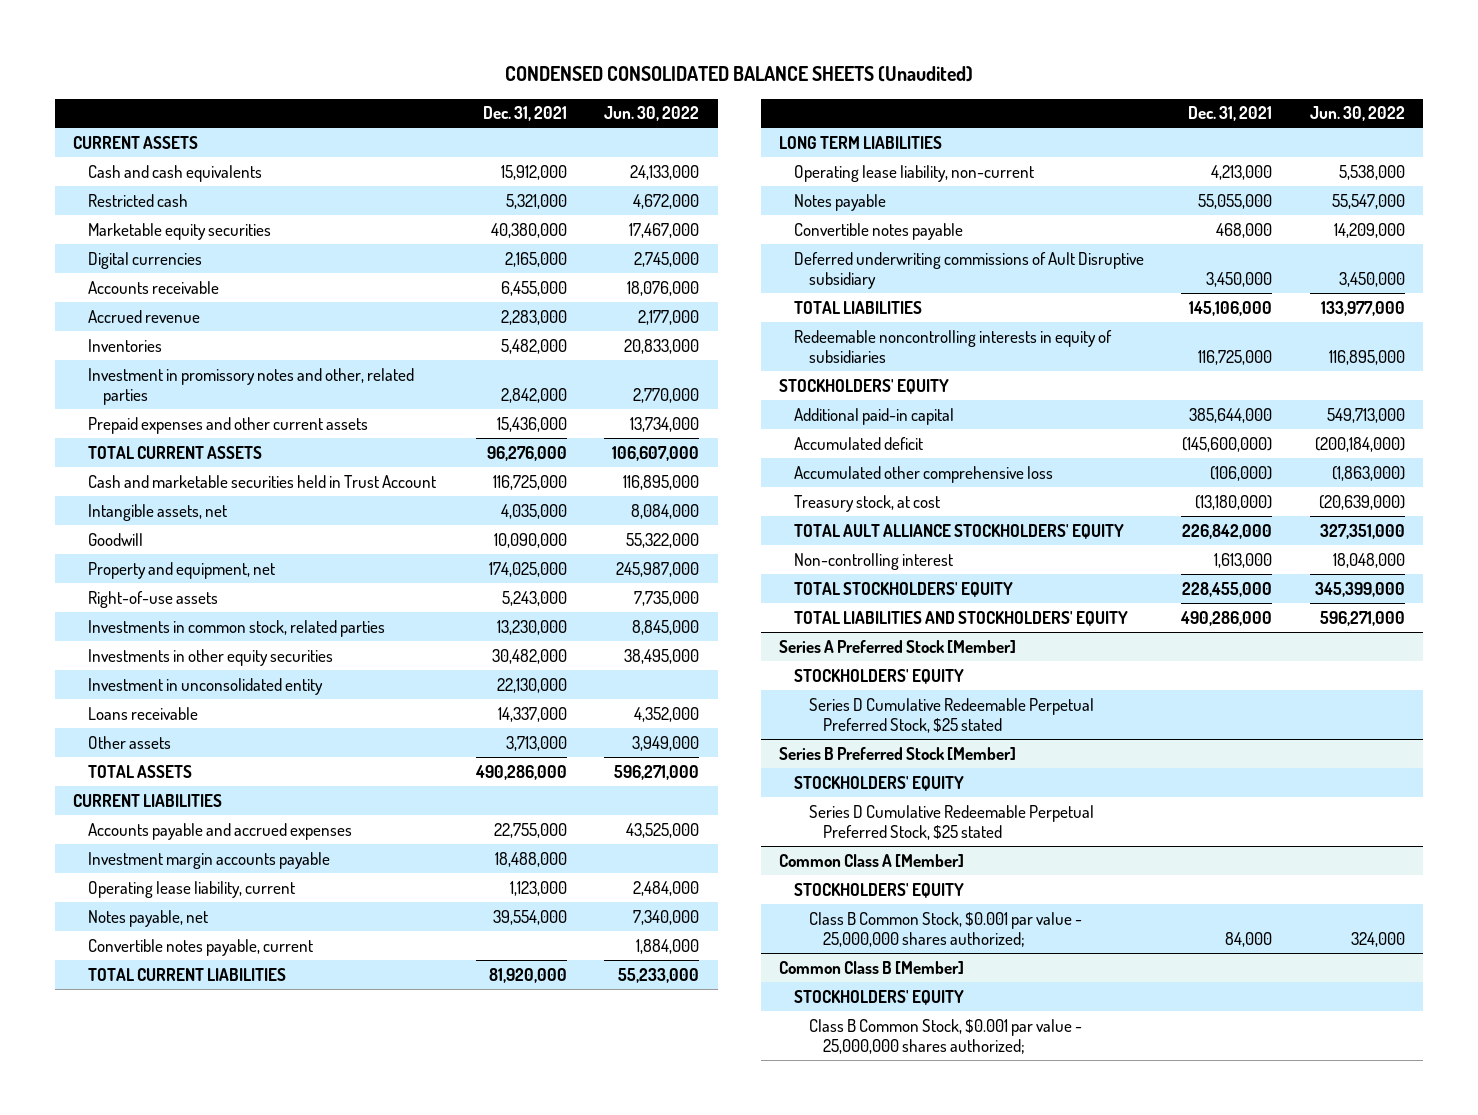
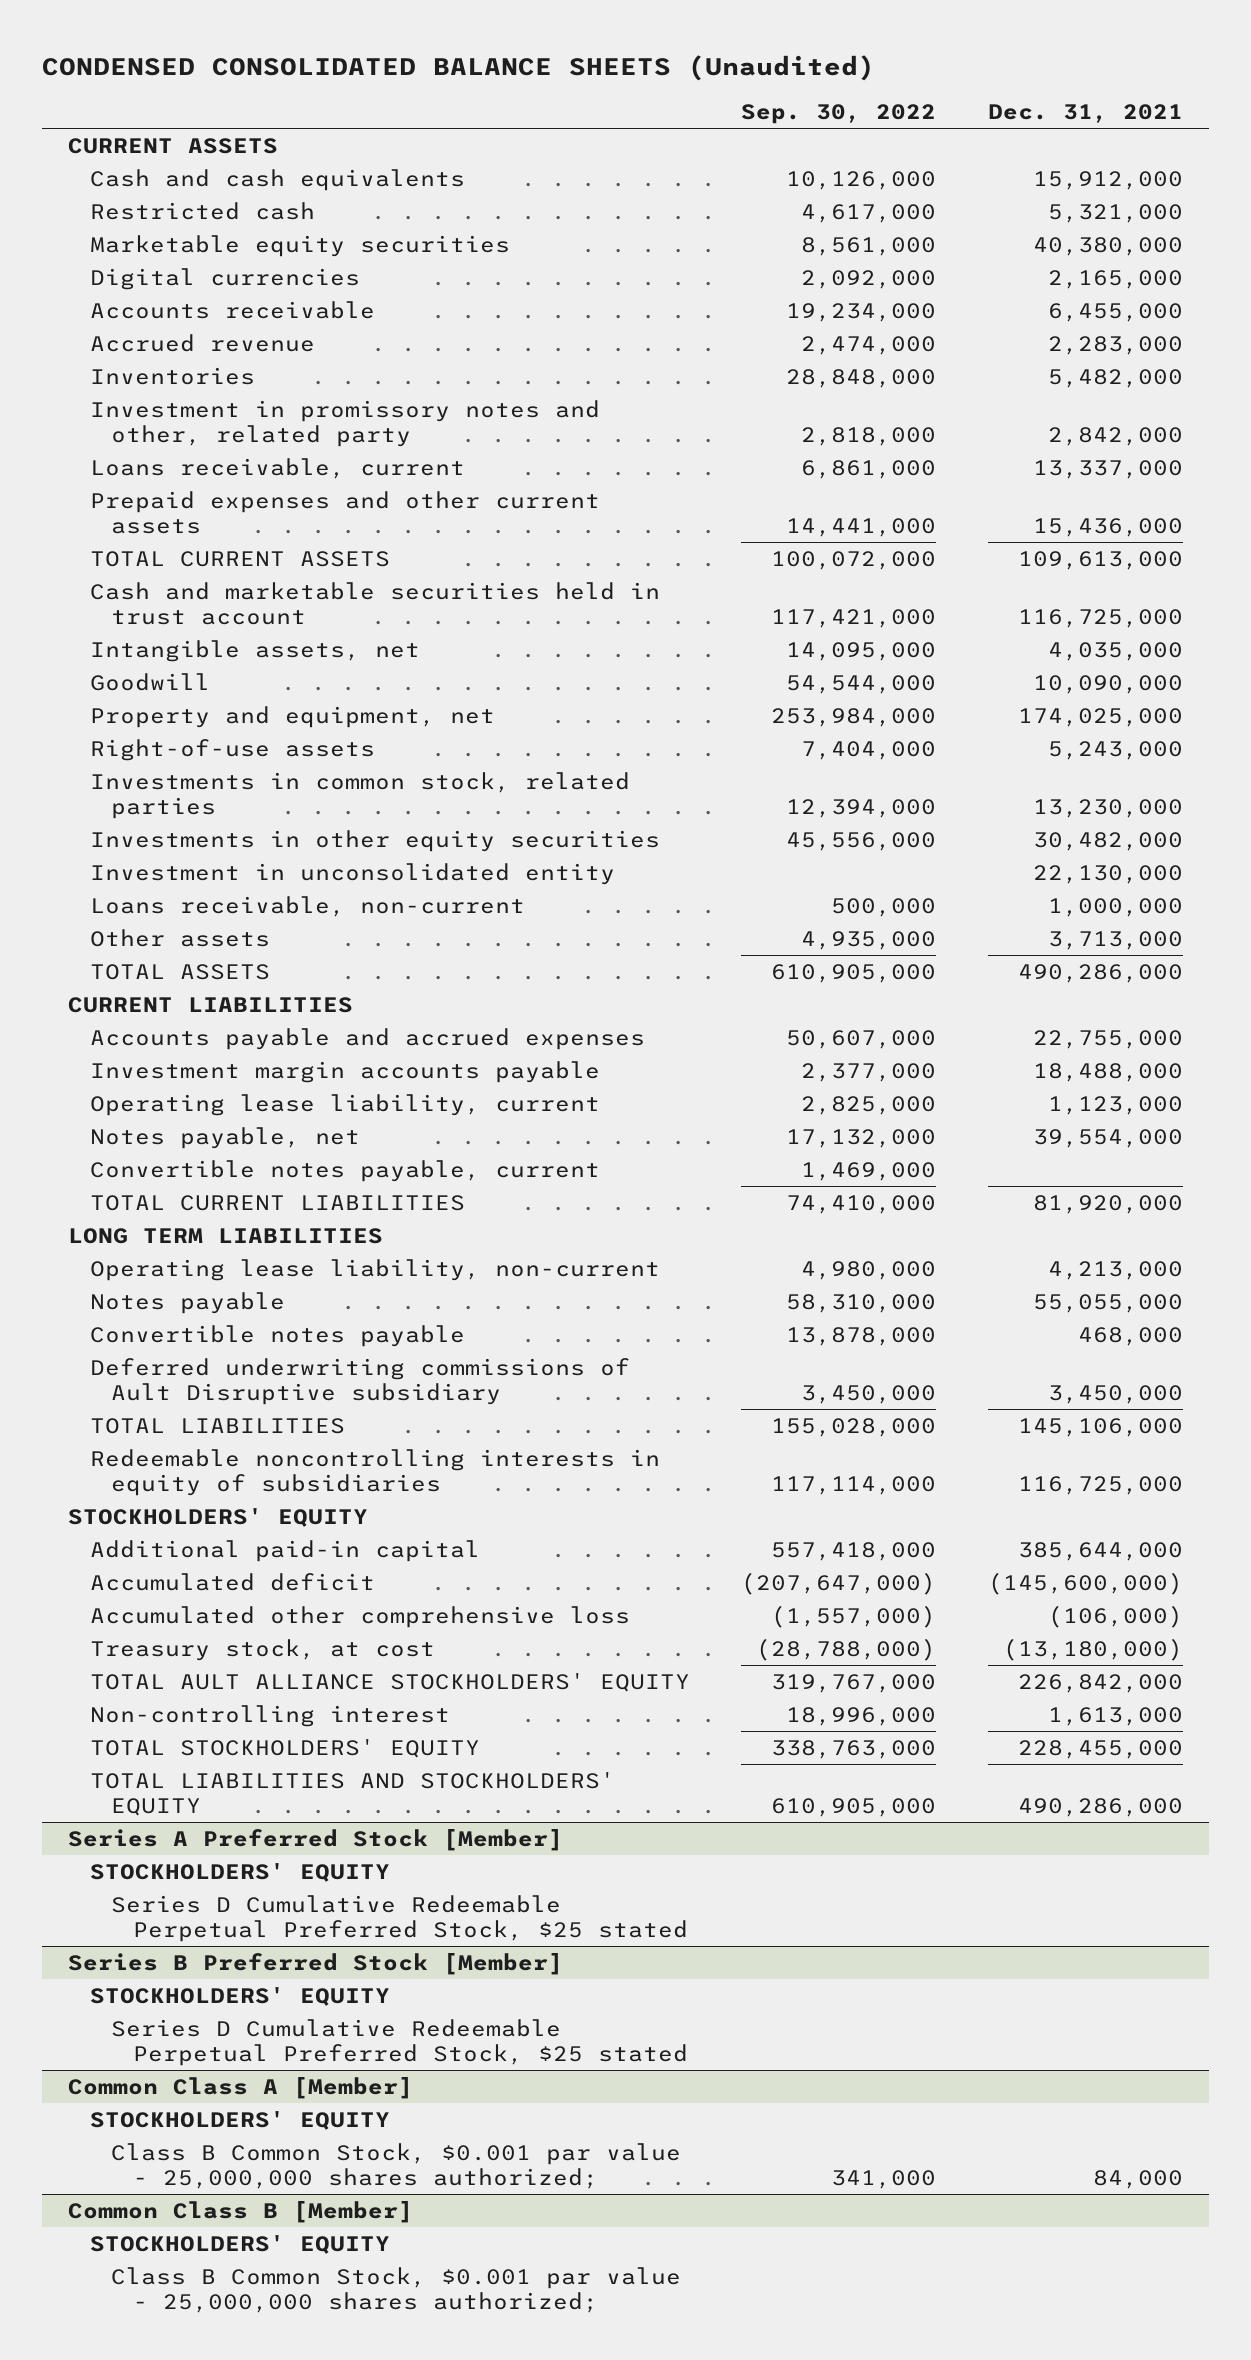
- | Dec. 31, 2021 | Jun. 30, 2022
+ | Sep. 30, 2022 | Dec. 31, 2021
- Investment in promissory notes and other, related parties | 2,842,000 | 2,770,000
+ Investment in promissory notes and other, related party | 2,818,000 | 2,842,000
+ Loans receivable, current | 6,861,000 | 13,337,000
- TOTAL CURRENT ASSETS | 96,276,000 | 106,607,000
- Cash and marketable securities held in Trust Account | 116,725,000 | 116,895,000
+ TOTAL CURRENT ASSETS | 100,072,000 | 109,613,000
+ Cash and marketable securities held in trust account | 117,421,000 | 116,725,000
- Loans receivable | 14,337,000 | 4,352,000
+ Loans receivable, non-current | 500,000 | 1,000,000

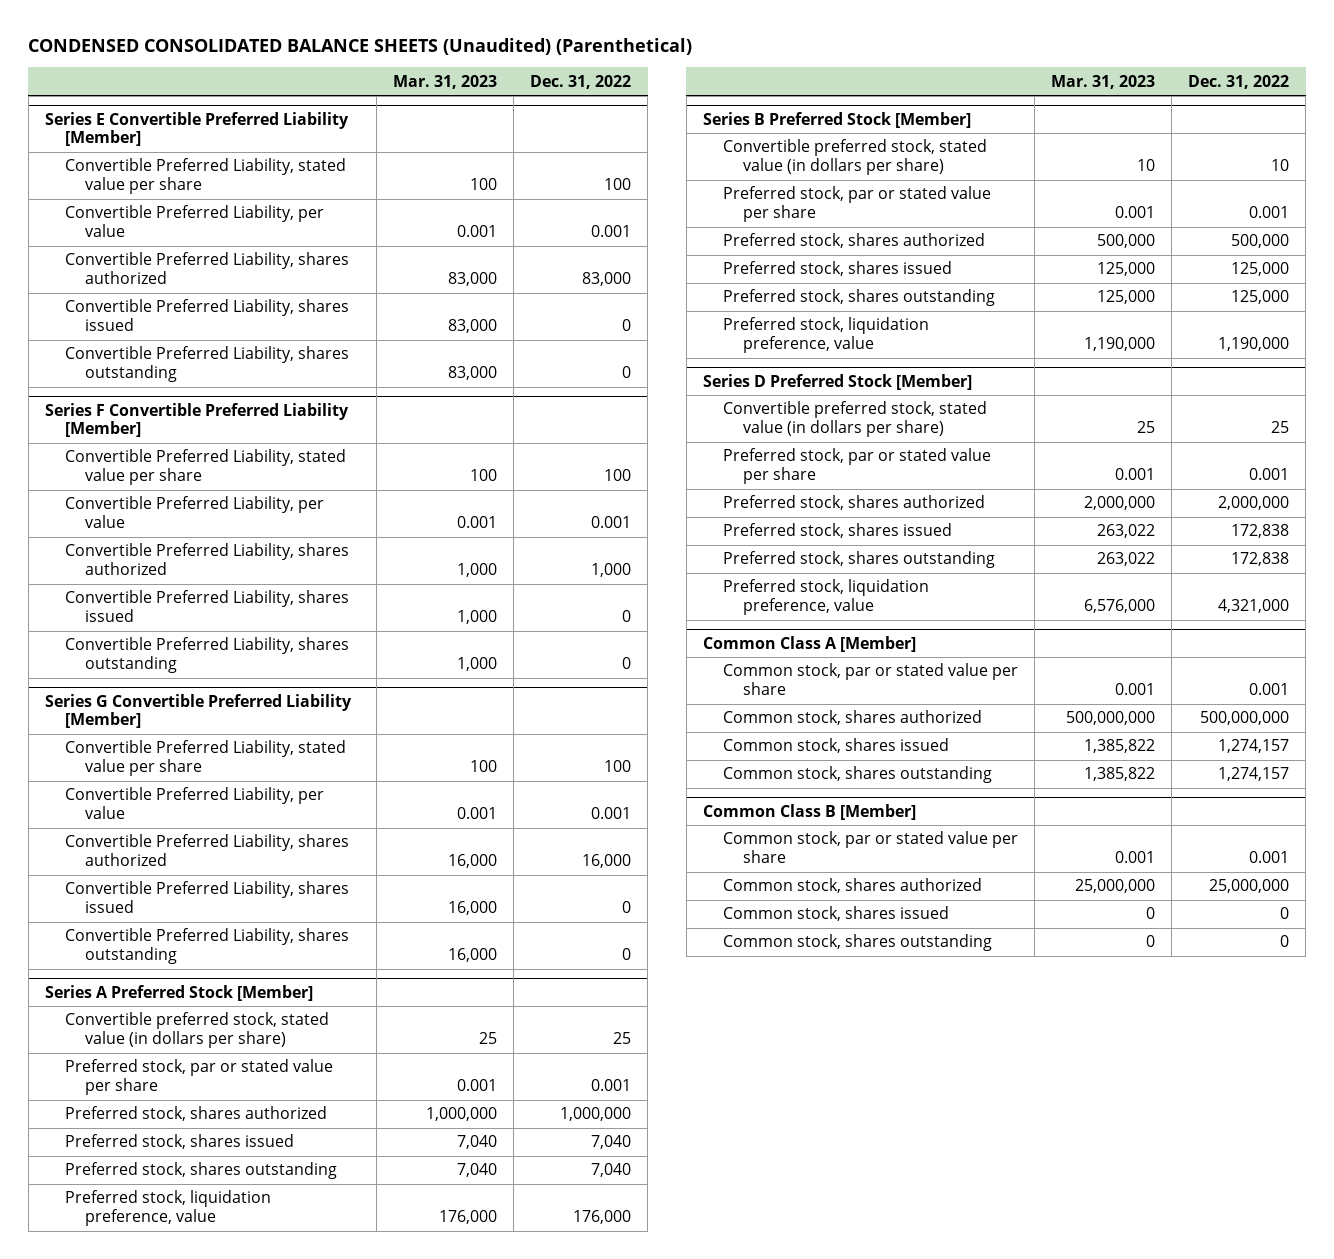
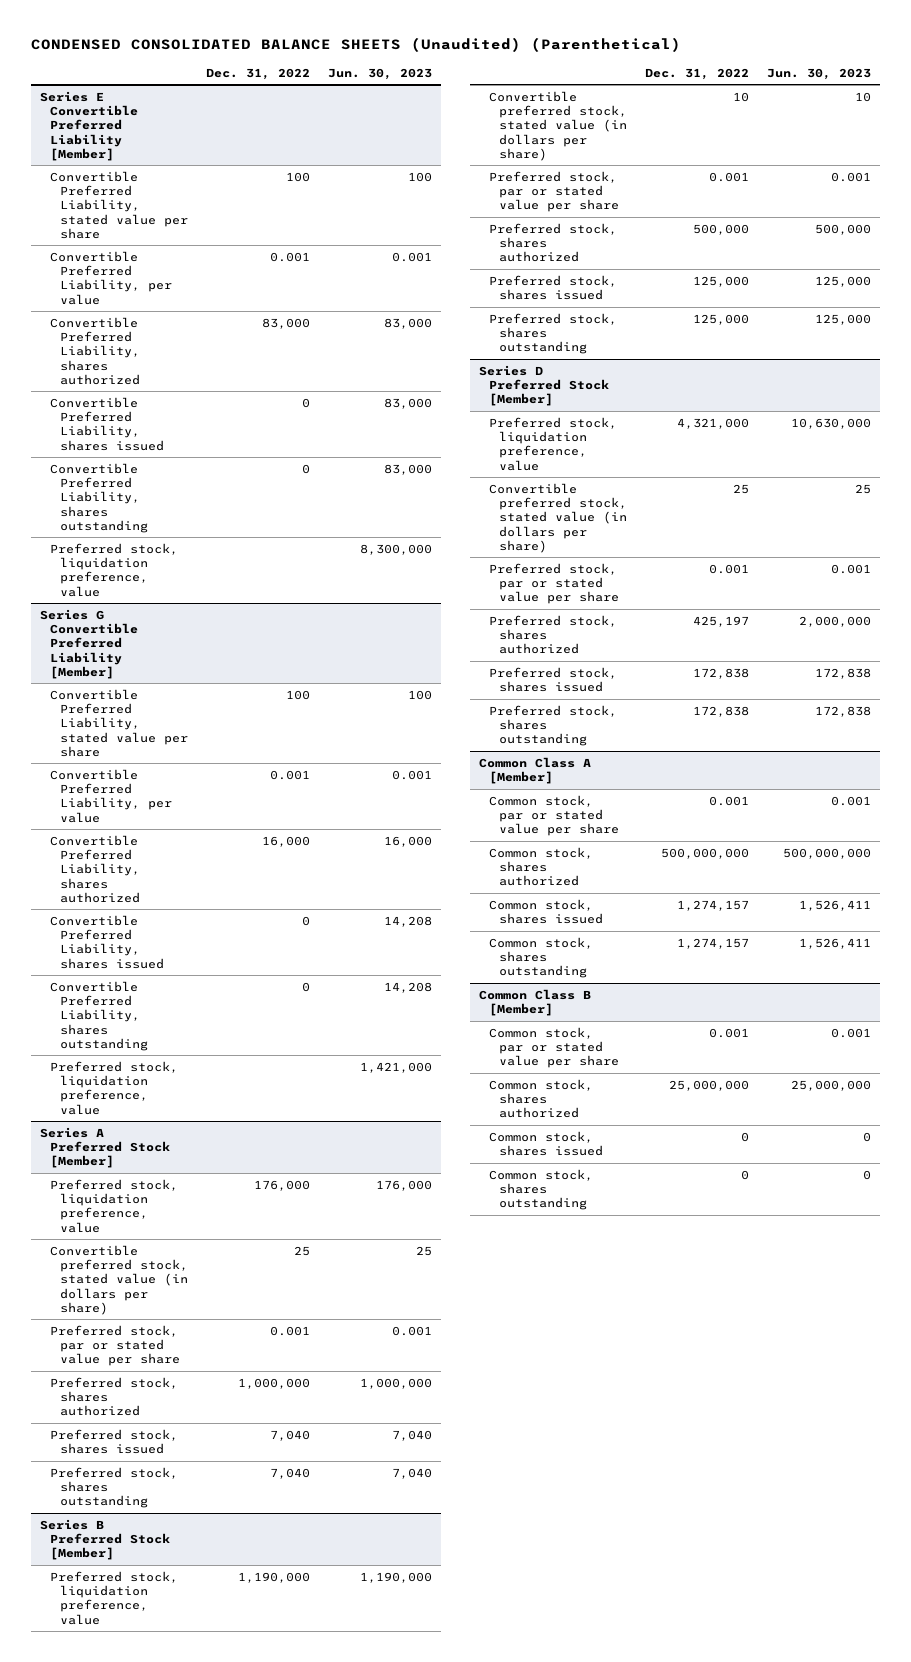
- | Mar. 31, 2023 | Dec. 31, 2022
+ | Dec. 31, 2022 | Jun. 30, 2023
- Series F Convertible Preferred Liability [Member]
- Convertible Preferred Liability, stated value per share | 100 | 100
- Convertible Preferred Liability, per value | 0.001 | 0.001
- Convertible Preferred Liability, shares authorized | 1,000 | 1,000
- Convertible Preferred Liability, shares issued | 1,000 | 0
- Convertible Preferred Liability, shares outstanding | 1,000 | 0
@ Series E Convertible Preferred Liability [Member]
+ Preferred stock, liquidation preference, value | | 8,300,000
@ Series G Convertible Preferred Liability [Member]
+ Preferred stock, liquidation preference, value | | 1,421,000
@ Series A Preferred Stock [Member]
moved up: Preferred stock, liquidation preference, value | 176,000 | 176,000
@ Series B Preferred Stock [Member]
moved up: Preferred stock, liquidation preference, value | 1,190,000 | 1,190,000
@ Series D Preferred Stock [Member]
moved up: Preferred stock, liquidation preference, value | 4,321,000 | 10,630,000
- Preferred stock, shares authorized | 2,000,000 | 2,000,000
+ Preferred stock, shares authorized | 425,197 | 2,000,000

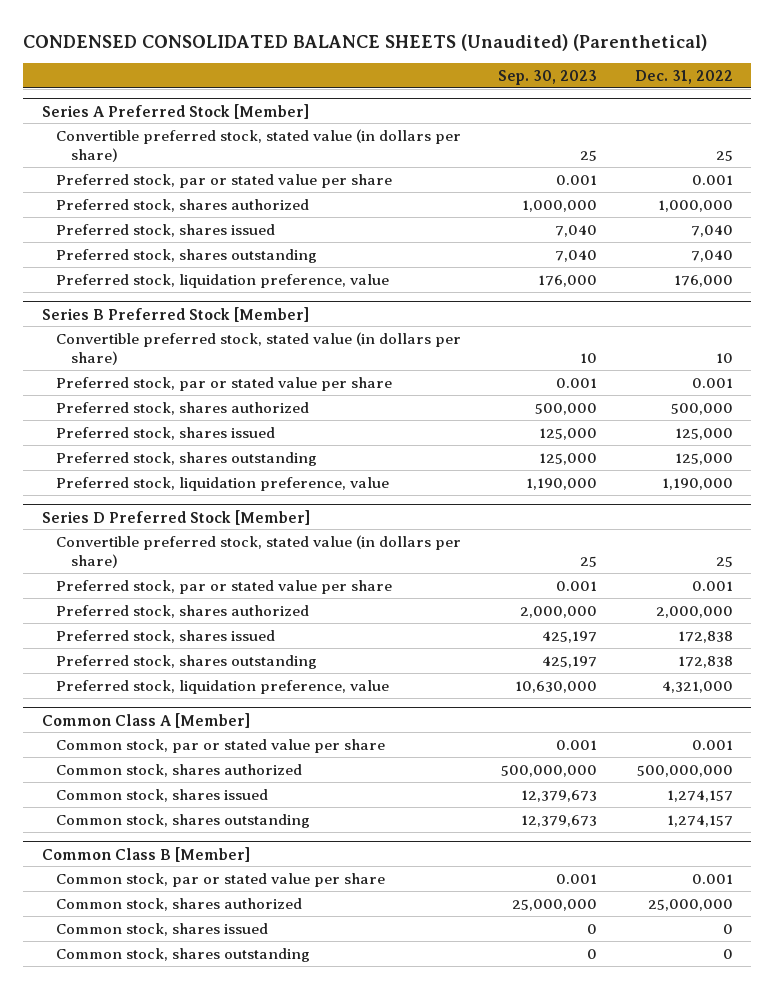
- | Dec. 31, 2022 | Jun. 30, 2023
+ | Sep. 30, 2023 | Dec. 31, 2022
- Series E Convertible Preferred Liability [Member]
- Convertible Preferred Liability, stated value per share | 100 | 100
- Convertible Preferred Liability, per value | 0.001 | 0.001
- Convertible Preferred Liability, shares authorized | 83,000 | 83,000
- Convertible Preferred Liability, shares issued | 0 | 83,000
- Convertible Preferred Liability, shares outstanding | 0 | 83,000
- Preferred stock, liquidation preference, value | | 8,300,000
- Series G Convertible Preferred Liability [Member]
- Convertible Preferred Liability, stated value per share | 100 | 100
- Convertible Preferred Liability, per value | 0.001 | 0.001
- Convertible Preferred Liability, shares authorized | 16,000 | 16,000
- Convertible Preferred Liability, shares issued | 0 | 14,208
- Convertible Preferred Liability, shares outstanding | 0 | 14,208
- Preferred stock, liquidation preference, value | | 1,421,000
@ Series A Preferred Stock [Member]
moved down: Preferred stock, liquidation preference, value | 176,000 | 176,000
@ Series B Preferred Stock [Member]
moved down: Preferred stock, liquidation preference, value | 1,190,000 | 1,190,000
@ Series D Preferred Stock [Member]
- Preferred stock, shares authorized | 425,197 | 2,000,000
+ Preferred stock, shares authorized | 2,000,000 | 2,000,000
moved down: Preferred stock, liquidation preference, value | 10,630,000 | 4,321,000

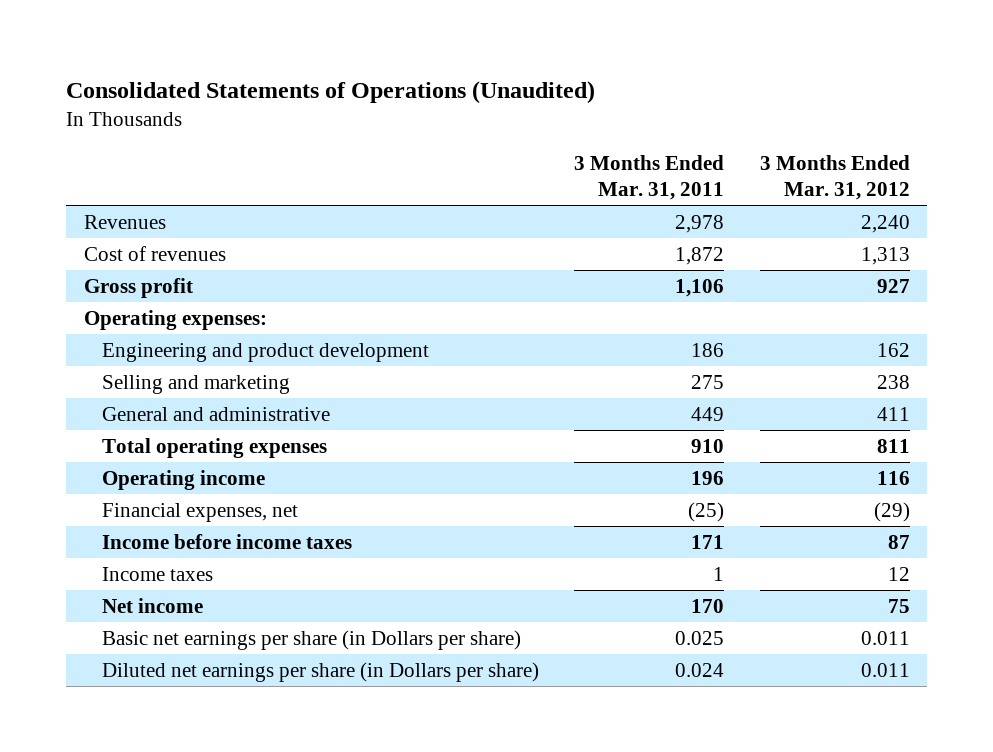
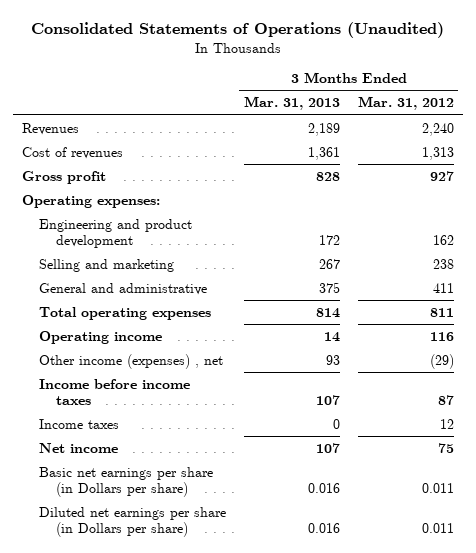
- | 3 Months Ended Mar. 31, 2011 | 3 Months Ended Mar. 31, 2012
+ | 3 Months Ended Mar. 31, 2013 | 3 Months Ended Mar. 31, 2012
- Financial expenses, net | (25) | (29)
+ Other income (expenses) , net | 93 | (29)

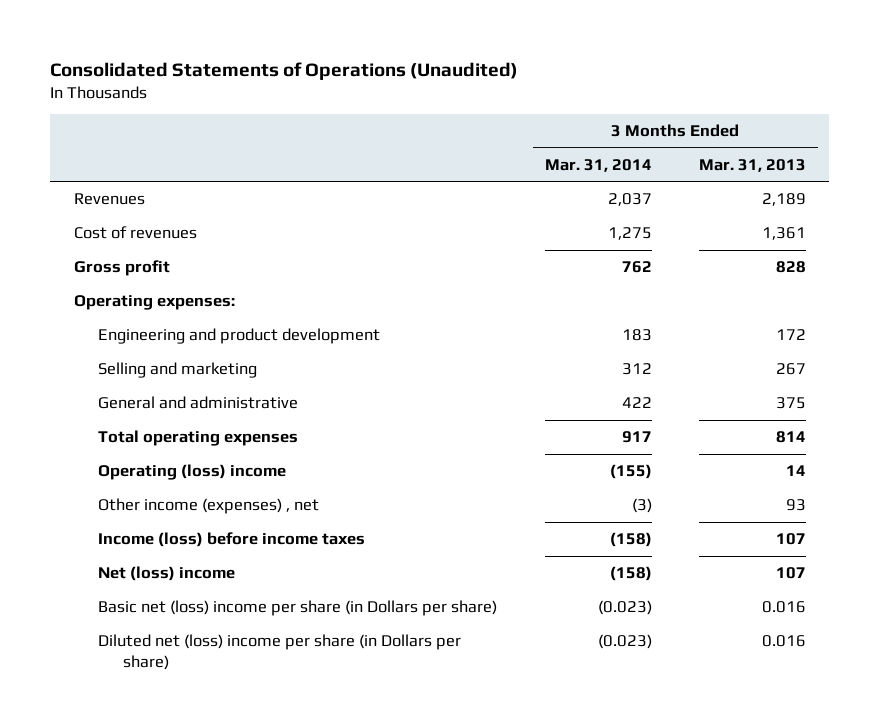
- | 3 Months Ended Mar. 31, 2013 | 3 Months Ended Mar. 31, 2012
+ | 3 Months Ended Mar. 31, 2014 | 3 Months Ended Mar. 31, 2013
- Operating income | 14 | 116
+ Operating (loss) income | (155) | 14
- Income before income taxes | 107 | 87
- Income taxes | 0 | 12
- Net income | 107 | 75
- Basic net earnings per share (in Dollars per share) | 0.016 | 0.011
- Diluted net earnings per share (in Dollars per share) | 0.016 | 0.011
+ Income (loss) before income taxes | (158) | 107
+ Net (loss) income | (158) | 107
+ Basic net (loss) income per share (in Dollars per share) | (0.023) | 0.016
+ Diluted net (loss) income per share (in Dollars per share) | (0.023) | 0.016

